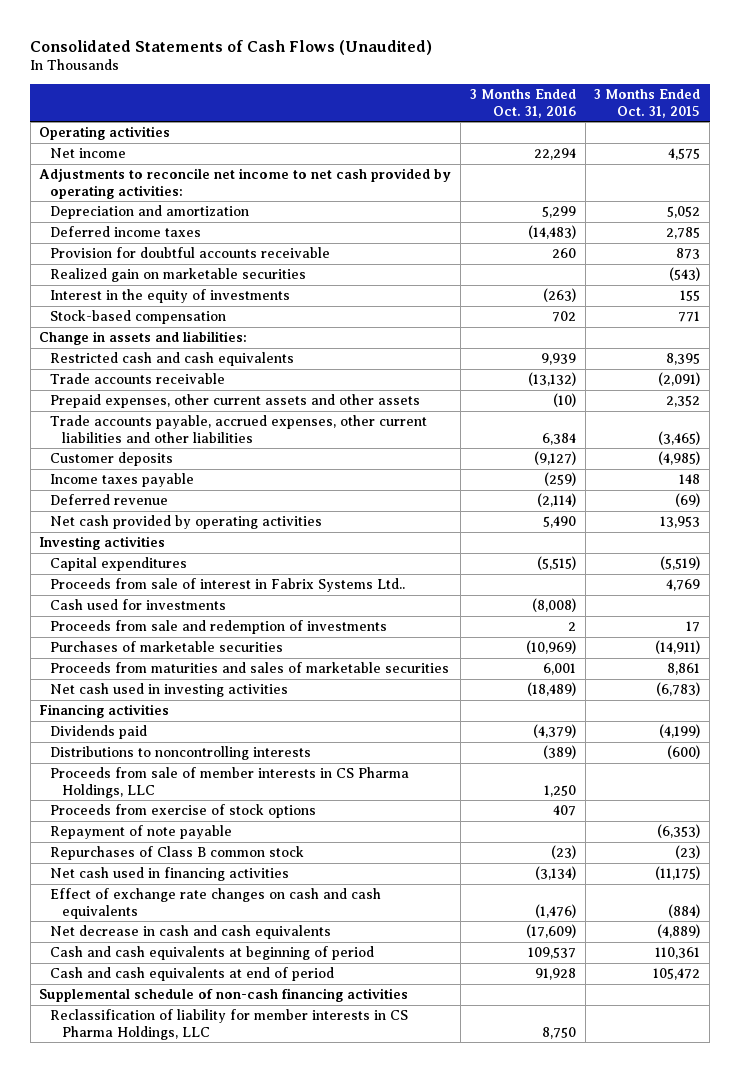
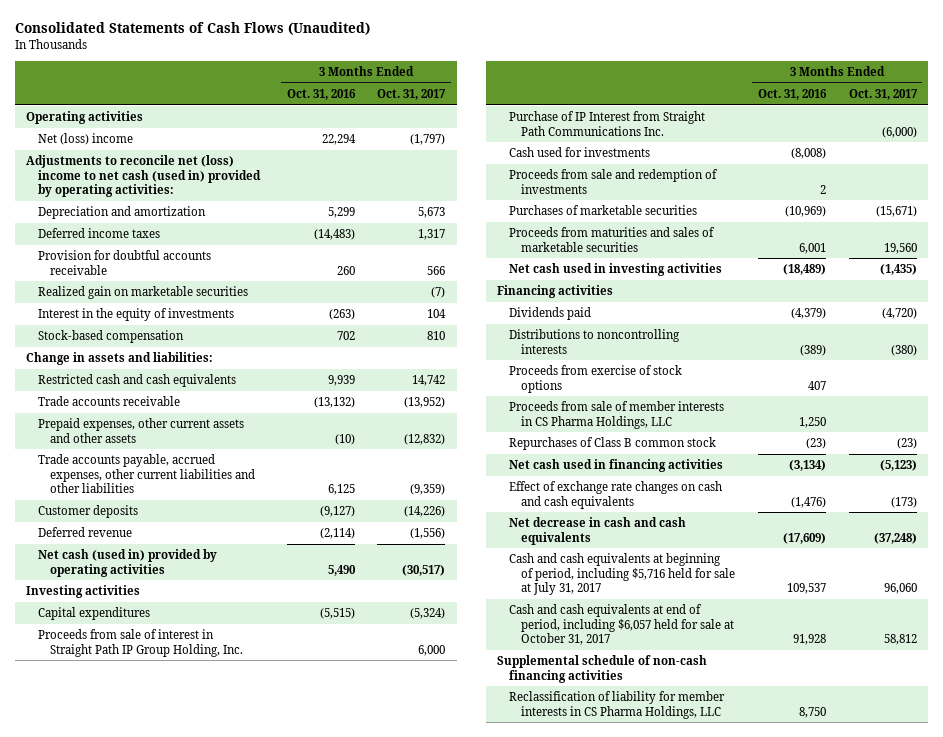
- | 3 Months Ended Oct. 31, 2016 | 3 Months Ended Oct. 31, 2015
+ | 3 Months Ended Oct. 31, 2016 | 3 Months Ended Oct. 31, 2017
- Net income | 22,294 | 4,575
- Adjustments to reconcile net income to net cash provided by operating activities:
+ Net (loss) income | 22,294 | (1,797)
+ Adjustments to reconcile net (loss) income to net cash (used in) provided by operating activities:
- Trade accounts payable, accrued expenses, other current liabilities and other liabilities | 6,384 | (3,465)
+ Trade accounts payable, accrued expenses, other current liabilities and other liabilities | 6,125 | (9,359)
- Income taxes payable | (259) | 148
- Net cash provided by operating activities | 5,490 | 13,953
+ Net cash (used in) provided by operating activities | 5,490 | (30,517)
- Proceeds from sale of interest in Fabrix Systems Ltd.. | | 4,769
+ Proceeds from sale of interest in Straight Path IP Group Holding, Inc. | | 6,000
+ Purchase of IP Interest from Straight Path Communications Inc. | | (6,000)
- Repayment of note payable | | (6,353)
moved down: Proceeds from sale of member interests in CS Pharma Holdings, LLC | 1,250 |
- Cash and cash equivalents at beginning of period | 109,537 | 110,361
- Cash and cash equivalents at end of period | 91,928 | 105,472
+ Cash and cash equivalents at beginning of period, including $5,716 held for sale at July 31, 2017 | 109,537 | 96,060
+ Cash and cash equivalents at end of period, including $6,057 held for sale at October 31, 2017 | 91,928 | 58,812

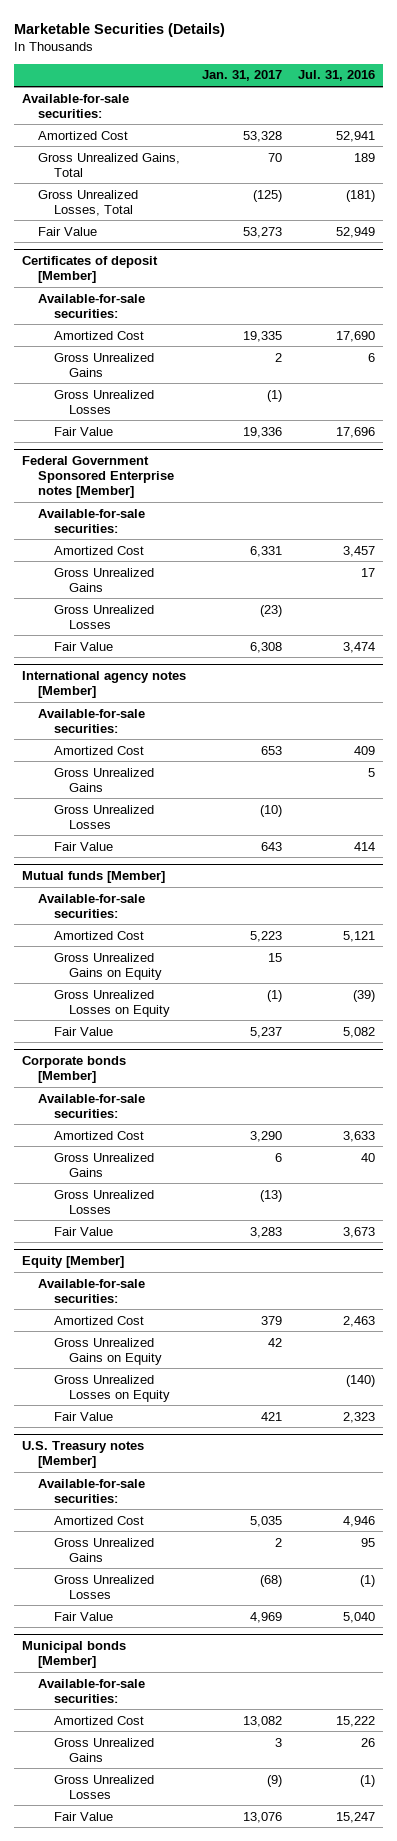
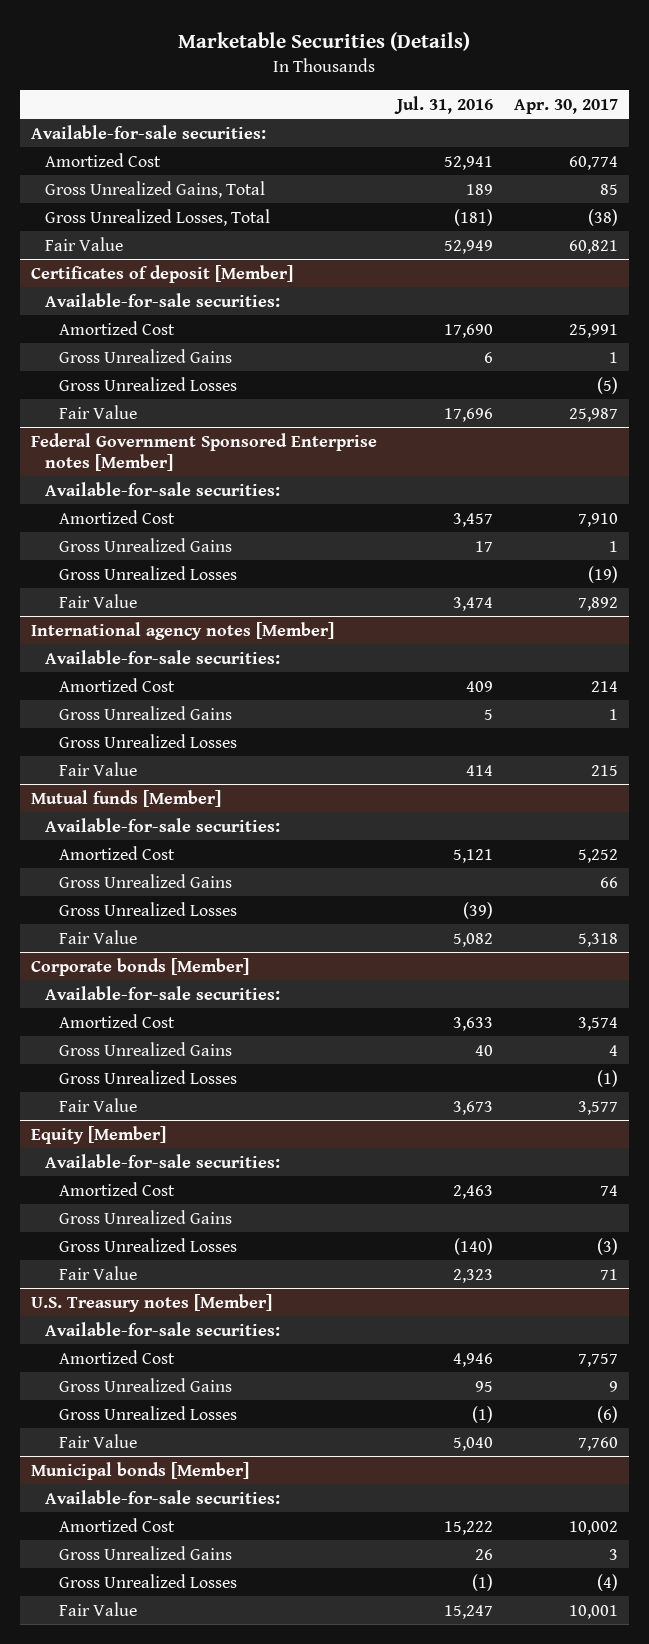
- | Jan. 31, 2017 | Jul. 31, 2016
+ | Jul. 31, 2016 | Apr. 30, 2017
@ Mutual funds [Member]
- Gross Unrealized Gains on Equity | 15 |
- Gross Unrealized Losses on Equity | (1) | (39)
+ Gross Unrealized Gains | | 66
+ Gross Unrealized Losses | (39) |
@ Equity [Member]
- Gross Unrealized Gains on Equity | 42 |
- Gross Unrealized Losses on Equity | | (140)
+ Gross Unrealized Gains
+ Gross Unrealized Losses | (140) | (3)

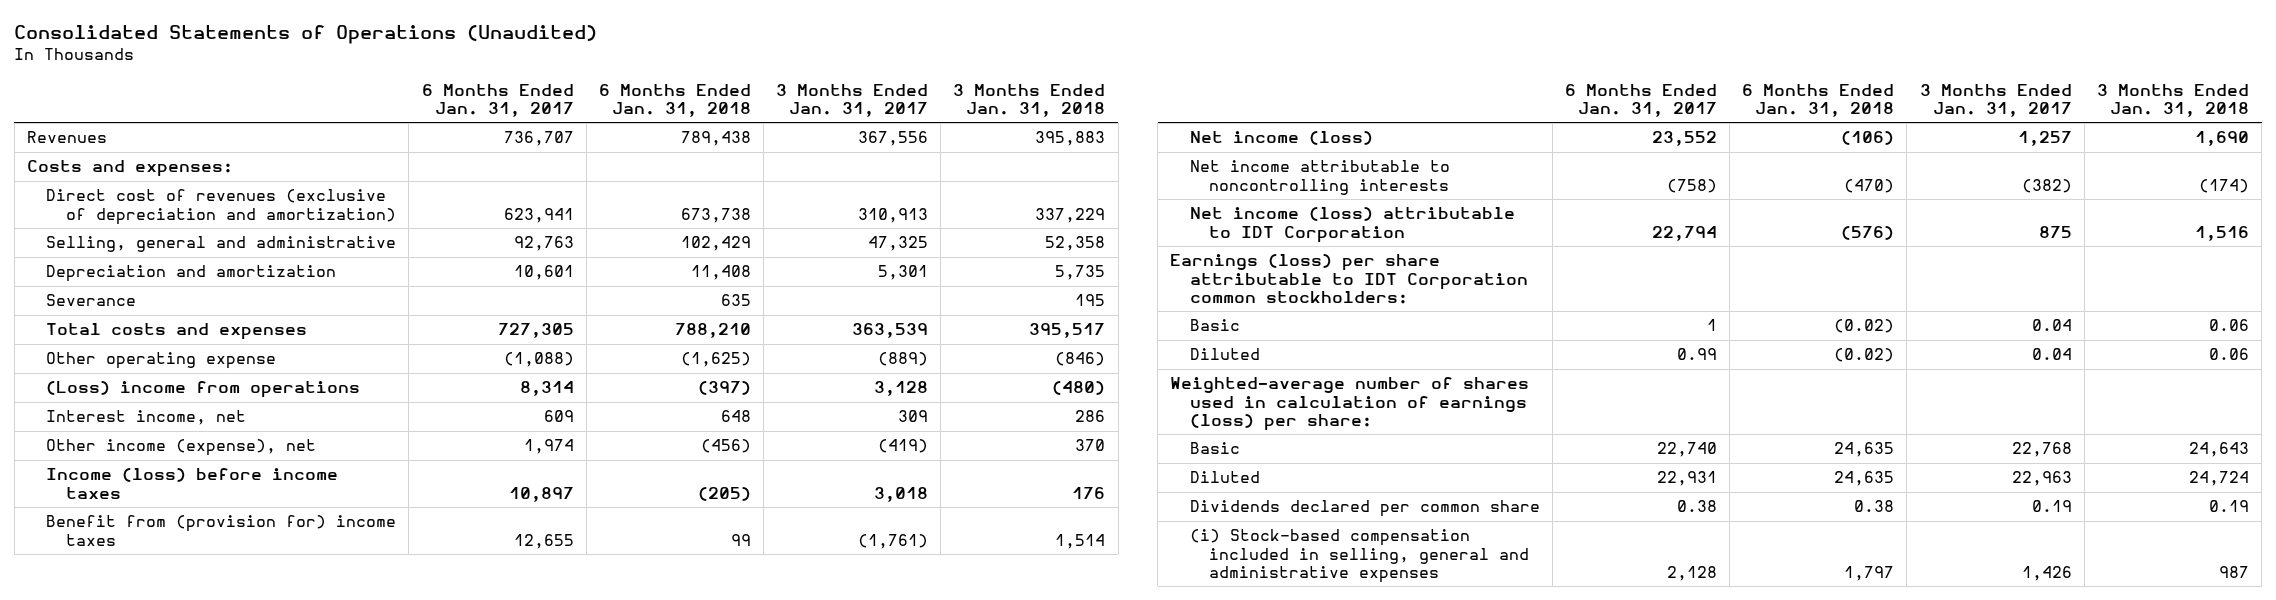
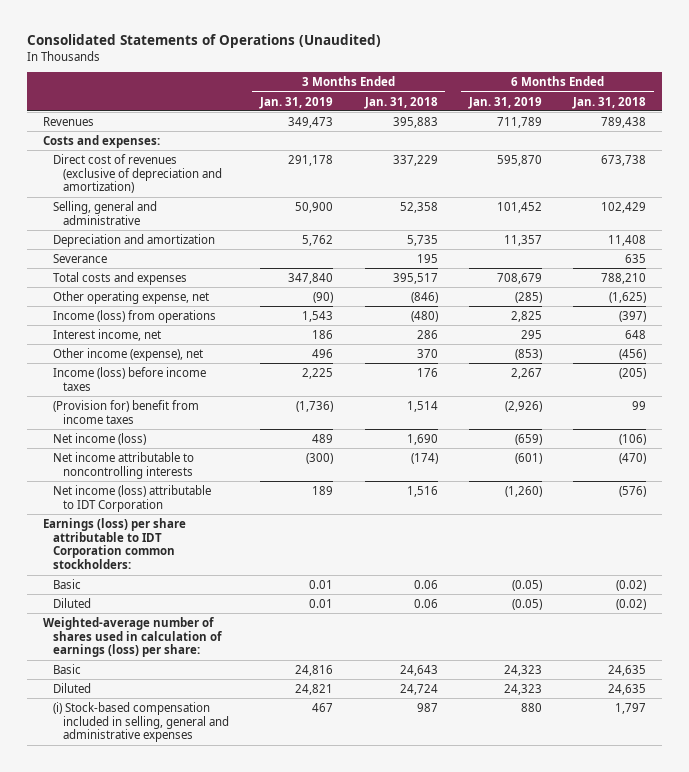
- | 6 Months Ended Jan. 31, 2017 | 6 Months Ended Jan. 31, 2018 | 3 Months Ended Jan. 31, 2017 | 3 Months Ended Jan. 31, 2018
+ | 3 Months Ended Jan. 31, 2019 | 3 Months Ended Jan. 31, 2018 | 6 Months Ended Jan. 31, 2019 | 6 Months Ended Jan. 31, 2018
- Other operating expense | (1,088) | (1,625) | (889) | (846)
- (Loss) income from operations | 8,314 | (397) | 3,128 | (480)
+ Other operating expense, net | (90) | (846) | (285) | (1,625)
+ Income (loss) from operations | 1,543 | (480) | 2,825 | (397)
- Benefit from (provision for) income taxes | 12,655 | 99 | (1,761) | 1,514
+ (Provision for) benefit from income taxes | (1,736) | 1,514 | (2,926) | 99
- Dividends declared per common share | 0.38 | 0.38 | 0.19 | 0.19

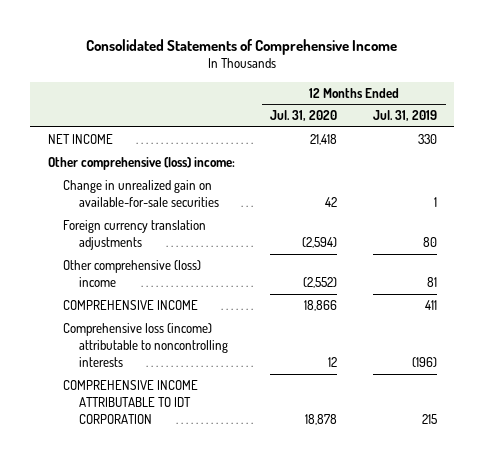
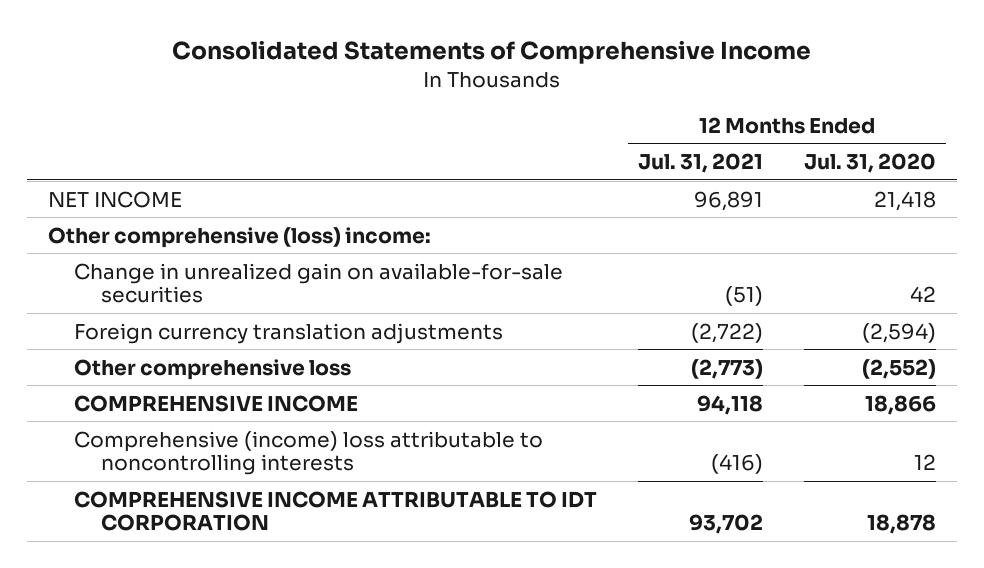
- | 12 Months Ended Jul. 31, 2020 | 12 Months Ended Jul. 31, 2019
+ | 12 Months Ended Jul. 31, 2021 | 12 Months Ended Jul. 31, 2020
- Other comprehensive (loss) income | (2,552) | 81
+ Other comprehensive loss | (2,773) | (2,552)
- Comprehensive loss (income) attributable to noncontrolling interests | 12 | (196)
+ Comprehensive (income) loss attributable to noncontrolling interests | (416) | 12

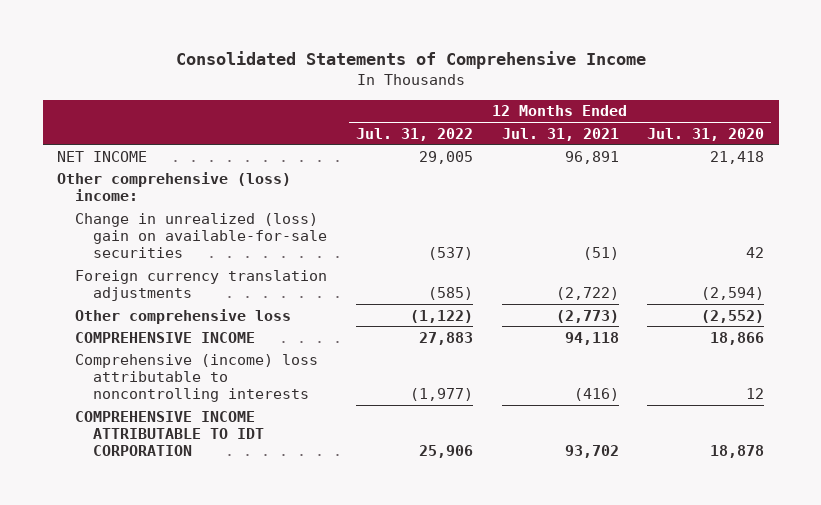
- | 12 Months Ended Jul. 31, 2021 | 12 Months Ended Jul. 31, 2020
+ | 12 Months Ended Jul. 31, 2022 | 12 Months Ended Jul. 31, 2021 | 12 Months Ended Jul. 31, 2020
- Change in unrealized gain on available-for-sale securities | (51) | 42
+ Change in unrealized (loss) gain on available-for-sale securities | (537) | (51) | 42

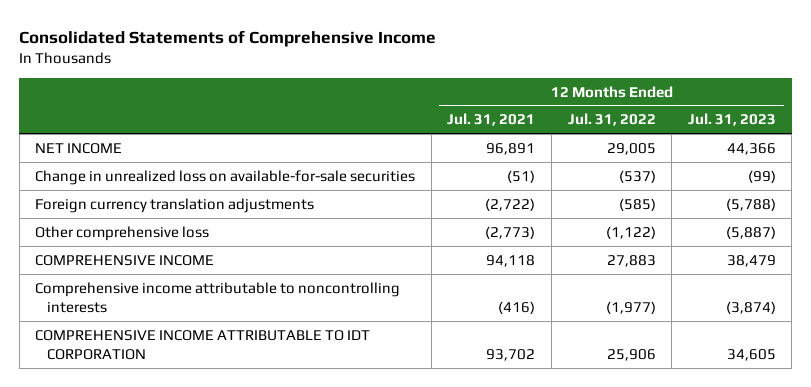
- | 12 Months Ended Jul. 31, 2022 | 12 Months Ended Jul. 31, 2021 | 12 Months Ended Jul. 31, 2020
+ | 12 Months Ended Jul. 31, 2021 | 12 Months Ended Jul. 31, 2022 | 12 Months Ended Jul. 31, 2023
- Other comprehensive (loss) income:
- Change in unrealized (loss) gain on available-for-sale securities | (537) | (51) | 42
+ Change in unrealized loss on available-for-sale securities | (51) | (537) | (99)
- Comprehensive (income) loss attributable to noncontrolling interests | (1,977) | (416) | 12
+ Comprehensive income attributable to noncontrolling interests | (416) | (1,977) | (3,874)

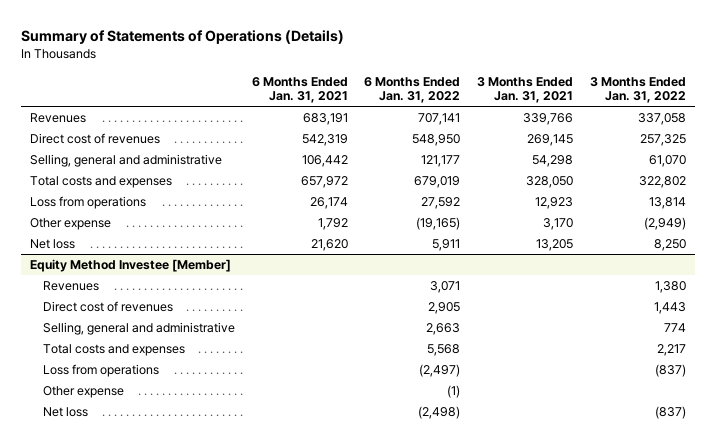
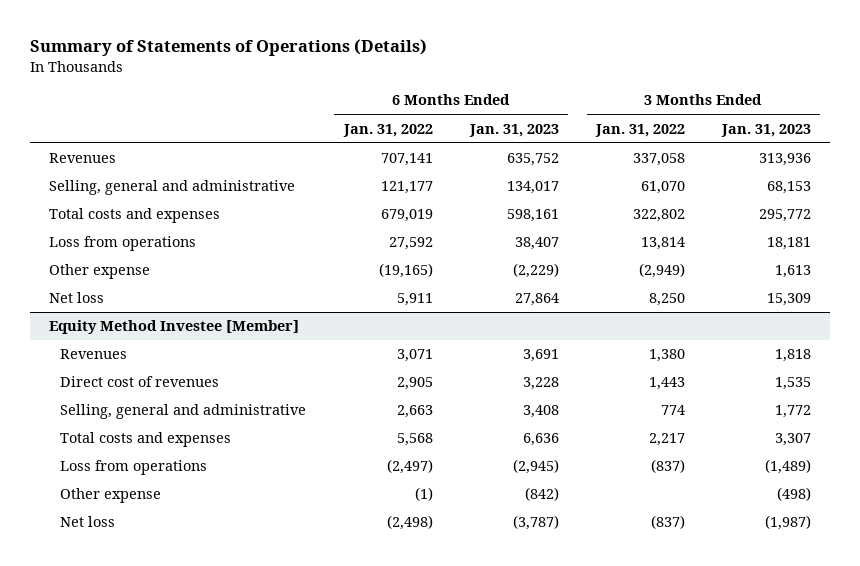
- | 6 Months Ended Jan. 31, 2021 | 6 Months Ended Jan. 31, 2022 | 3 Months Ended Jan. 31, 2021 | 3 Months Ended Jan. 31, 2022
+ | 6 Months Ended Jan. 31, 2022 | 6 Months Ended Jan. 31, 2023 | 3 Months Ended Jan. 31, 2022 | 3 Months Ended Jan. 31, 2023
- Direct cost of revenues | 542,319 | 548,950 | 269,145 | 257,325

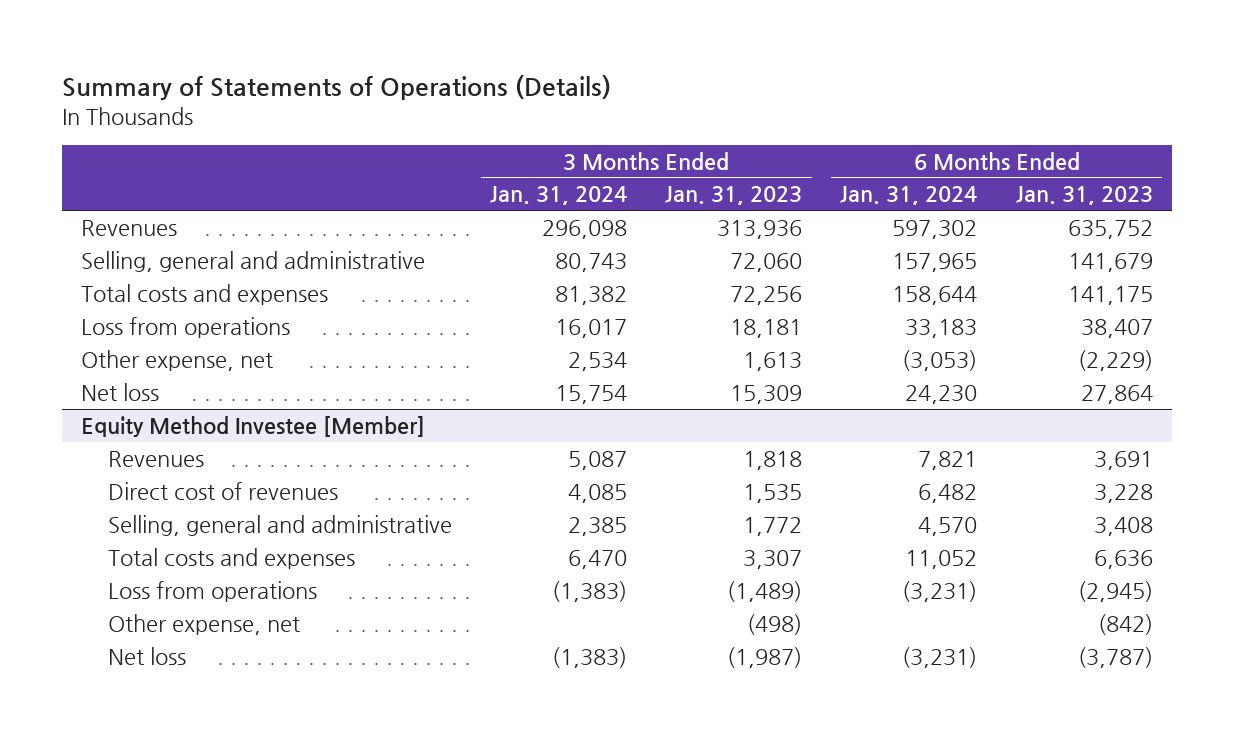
- | 6 Months Ended Jan. 31, 2022 | 6 Months Ended Jan. 31, 2023 | 3 Months Ended Jan. 31, 2022 | 3 Months Ended Jan. 31, 2023
+ | 3 Months Ended Jan. 31, 2024 | 3 Months Ended Jan. 31, 2023 | 6 Months Ended Jan. 31, 2024 | 6 Months Ended Jan. 31, 2023
- Selling, general and administrative | 121,177 | 134,017 | 61,070 | 68,153
- Total costs and expenses | 679,019 | 598,161 | 322,802 | 295,772
+ Selling, general and administrative | 80,743 | 72,060 | 157,965 | 141,679
+ Total costs and expenses | 81,382 | 72,256 | 158,644 | 141,175
- Other expense | (19,165) | (2,229) | (2,949) | 1,613
+ Other expense, net | 2,534 | 1,613 | (3,053) | (2,229)
@ Equity Method Investee [Member]
- Other expense | (1) | (842) | | (498)
+ Other expense, net | | (498) | | (842)

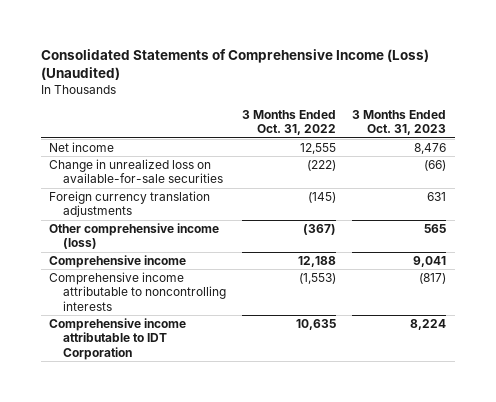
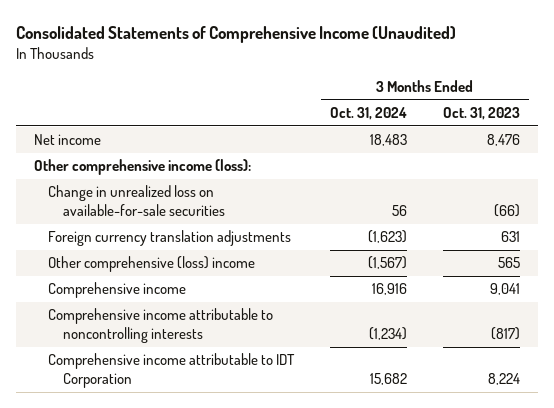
- Consolidated Statements of Comprehensive Income (Loss) (Unaudited)
+ Consolidated Statements of Comprehensive Income (Unaudited)
- | 3 Months Ended Oct. 31, 2022 | 3 Months Ended Oct. 31, 2023
+ | 3 Months Ended Oct. 31, 2024 | 3 Months Ended Oct. 31, 2023
+ Other comprehensive income (loss):
- Other comprehensive income (loss) | (367) | 565
+ Other comprehensive (loss) income | (1,567) | 565

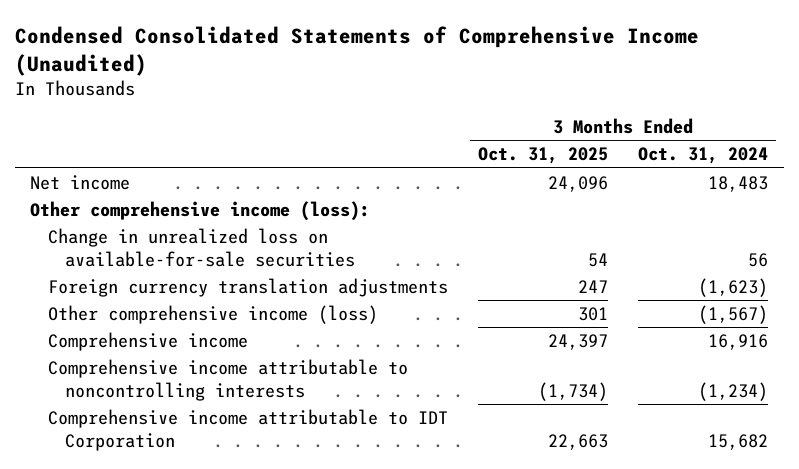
- Consolidated Statements of Comprehensive Income (Unaudited)
+ Condensed Consolidated Statements of Comprehensive Income (Unaudited)
- | 3 Months Ended Oct. 31, 2024 | 3 Months Ended Oct. 31, 2023
+ | 3 Months Ended Oct. 31, 2025 | 3 Months Ended Oct. 31, 2024
- Other comprehensive (loss) income | (1,567) | 565
+ Other comprehensive income (loss) | 301 | (1,567)

